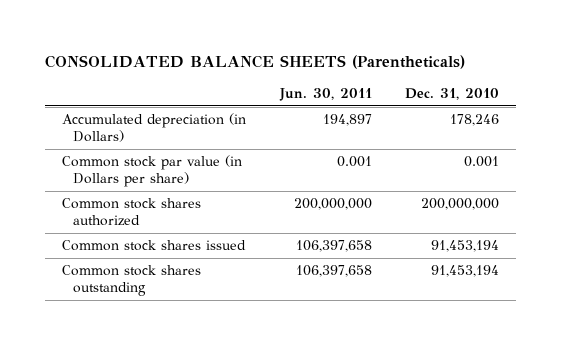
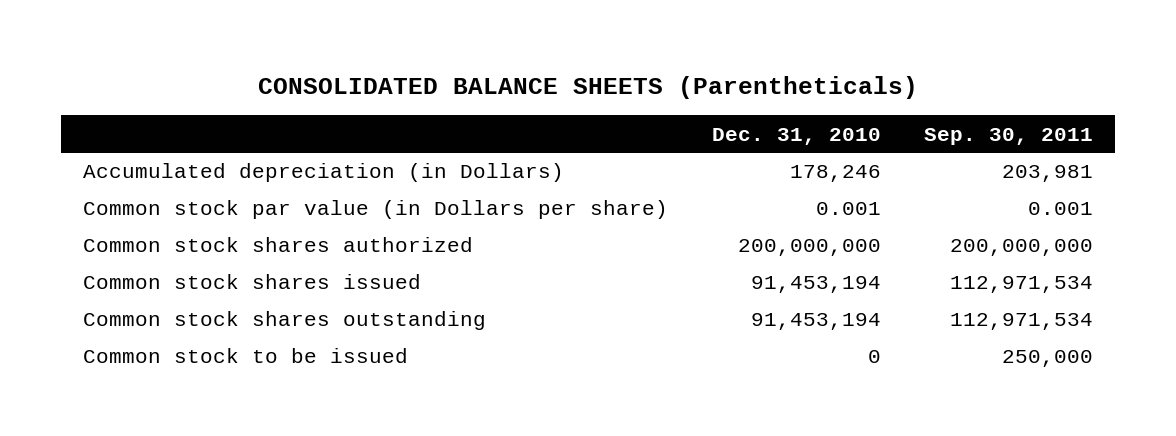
- | Jun. 30, 2011 | Dec. 31, 2010
+ | Dec. 31, 2010 | Sep. 30, 2011
+ Common stock to be issued | 0 | 250,000

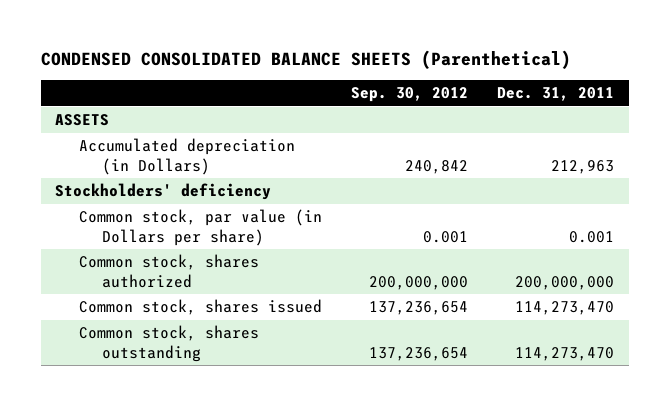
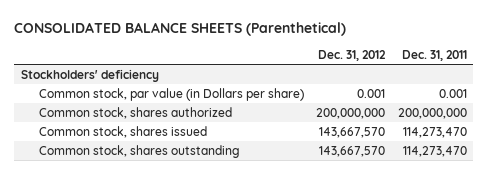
- CONDENSED CONSOLIDATED BALANCE SHEETS (Parenthetical)
+ CONSOLIDATED BALANCE SHEETS (Parenthetical)
- | Sep. 30, 2012 | Dec. 31, 2011
+ | Dec. 31, 2012 | Dec. 31, 2011
- ASSETS
- Accumulated depreciation (in Dollars) | 240,842 | 212,963

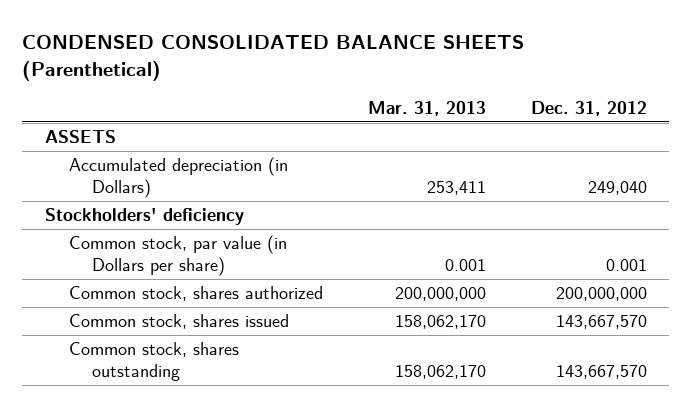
- CONSOLIDATED BALANCE SHEETS (Parenthetical)
+ CONDENSED CONSOLIDATED BALANCE SHEETS (Parenthetical)
- | Dec. 31, 2012 | Dec. 31, 2011
+ | Mar. 31, 2013 | Dec. 31, 2012
+ ASSETS
+ Accumulated depreciation (in Dollars) | 253,411 | 249,040

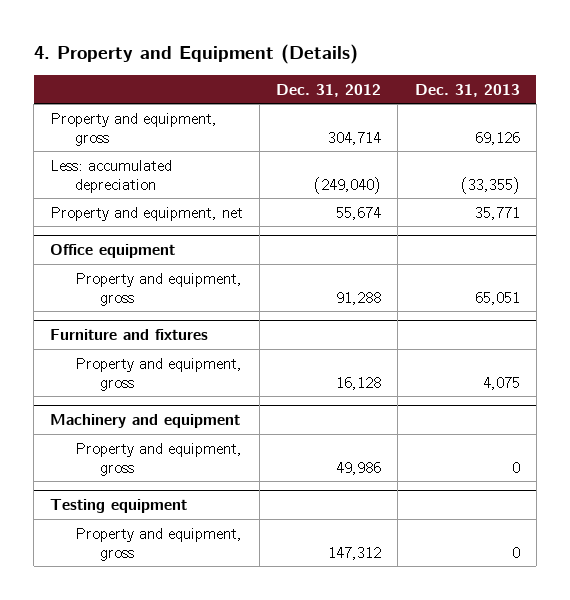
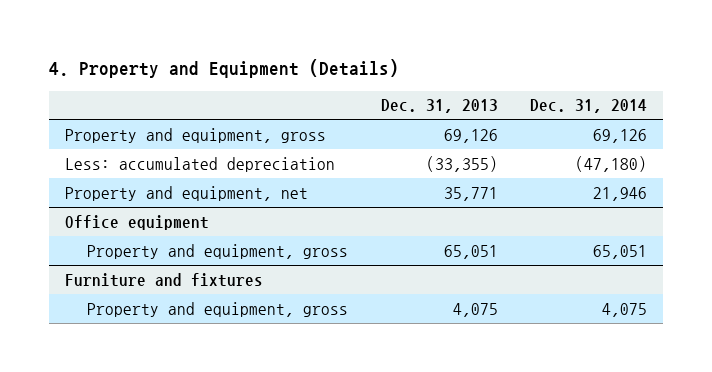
- | Dec. 31, 2012 | Dec. 31, 2013
+ | Dec. 31, 2013 | Dec. 31, 2014
- Machinery and equipment
- Property and equipment, gross | 49,986 | 0
- Testing equipment
- Property and equipment, gross | 147,312 | 0

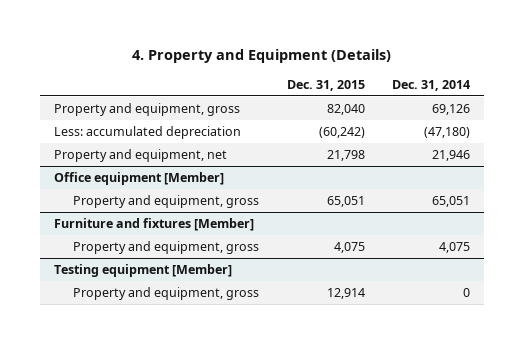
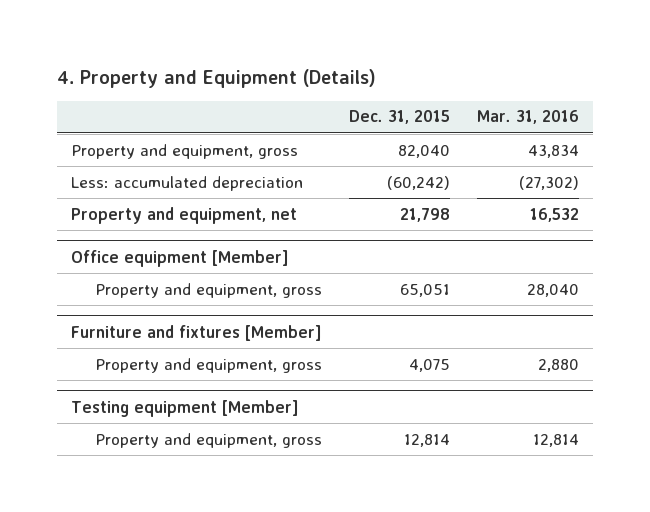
- | Dec. 31, 2015 | Dec. 31, 2014
+ | Dec. 31, 2015 | Mar. 31, 2016
@ Testing equipment [Member]
- Property and equipment, gross | 12,914 | 0
+ Property and equipment, gross | 12,814 | 12,814

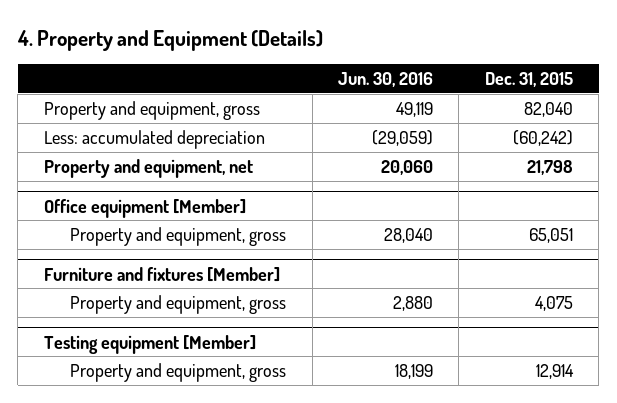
- | Dec. 31, 2015 | Mar. 31, 2016
+ | Jun. 30, 2016 | Dec. 31, 2015
@ Testing equipment [Member]
- Property and equipment, gross | 12,814 | 12,814
+ Property and equipment, gross | 18,199 | 12,914

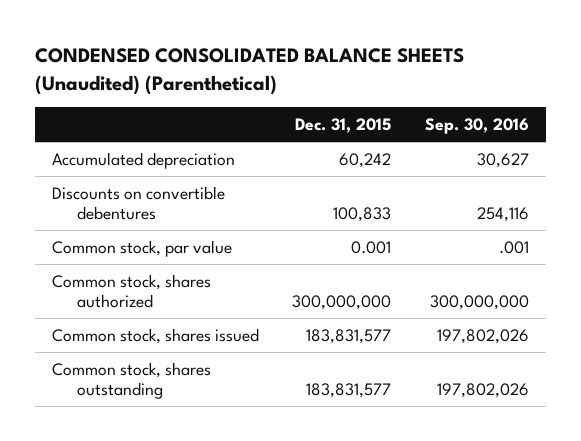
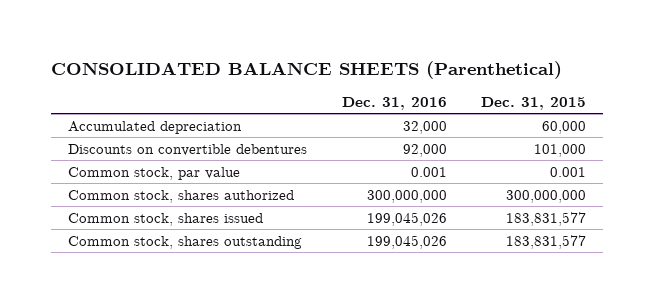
- CONDENSED CONSOLIDATED BALANCE SHEETS (Unaudited) (Parenthetical)
+ CONSOLIDATED BALANCE SHEETS (Parenthetical)
- | Dec. 31, 2015 | Sep. 30, 2016
+ | Dec. 31, 2016 | Dec. 31, 2015
- Accumulated depreciation | 60,242 | 30,627
- Discounts on convertible debentures | 100,833 | 254,116
+ Accumulated depreciation | 32,000 | 60,000
+ Discounts on convertible debentures | 92,000 | 101,000

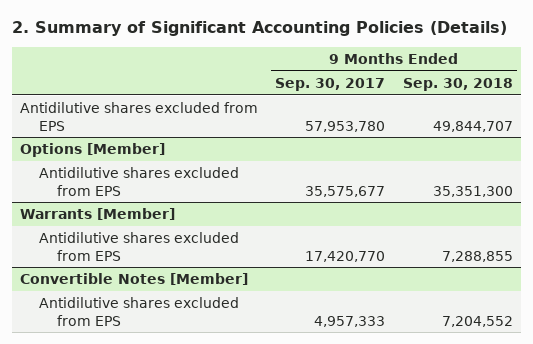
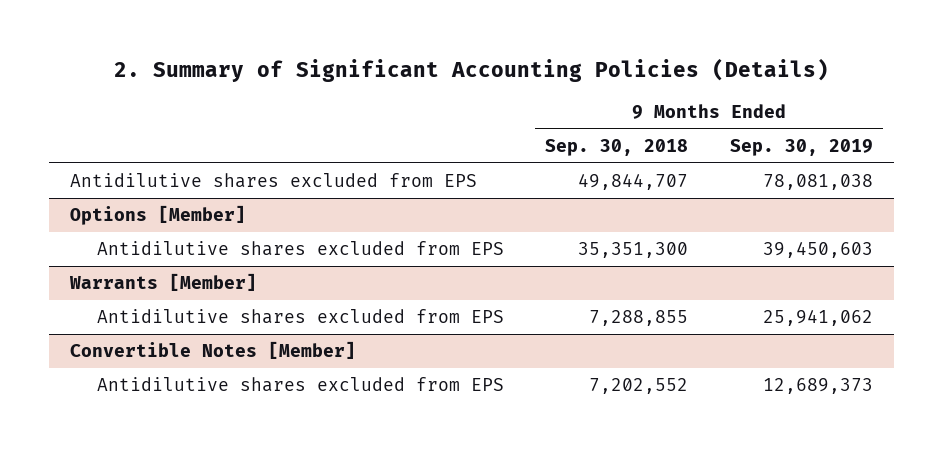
- | 9 Months Ended Sep. 30, 2017 | 9 Months Ended Sep. 30, 2018
+ | 9 Months Ended Sep. 30, 2018 | 9 Months Ended Sep. 30, 2019
@ Convertible Notes [Member]
- Antidilutive shares excluded from EPS | 4,957,333 | 7,204,552
+ Antidilutive shares excluded from EPS | 7,202,552 | 12,689,373

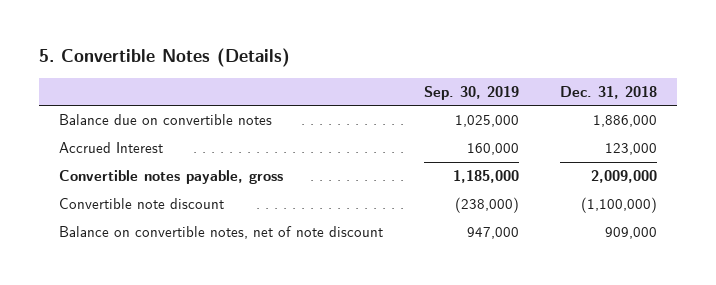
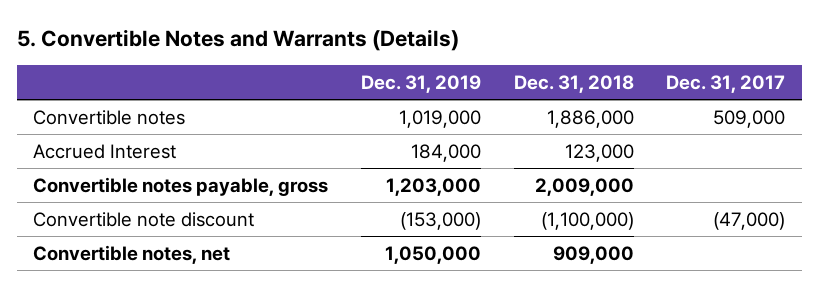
- 5. Convertible Notes (Details)
+ 5. Convertible Notes and Warrants (Details)
- | Sep. 30, 2019 | Dec. 31, 2018
+ | Dec. 31, 2019 | Dec. 31, 2018 | Dec. 31, 2017
- Balance due on convertible notes | 1,025,000 | 1,886,000
+ Convertible notes | 1,019,000 | 1,886,000 | 509,000
- Balance on convertible notes, net of note discount | 947,000 | 909,000
+ Convertible notes, net | 1,050,000 | 909,000 |

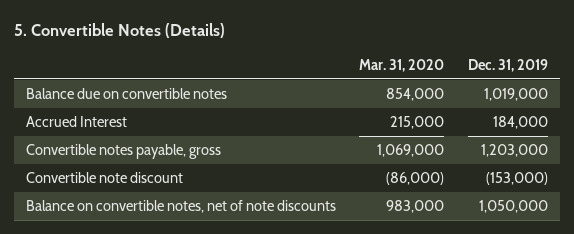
- 5. Convertible Notes and Warrants (Details)
+ 5. Convertible Notes (Details)
- | Dec. 31, 2019 | Dec. 31, 2018 | Dec. 31, 2017
+ | Mar. 31, 2020 | Dec. 31, 2019
- Convertible notes | 1,019,000 | 1,886,000 | 509,000
+ Balance due on convertible notes | 854,000 | 1,019,000
- Convertible notes, net | 1,050,000 | 909,000 |
+ Balance on convertible notes, net of note discounts | 983,000 | 1,050,000

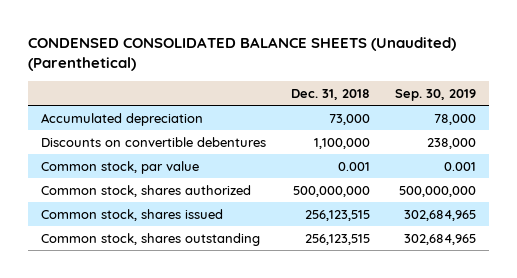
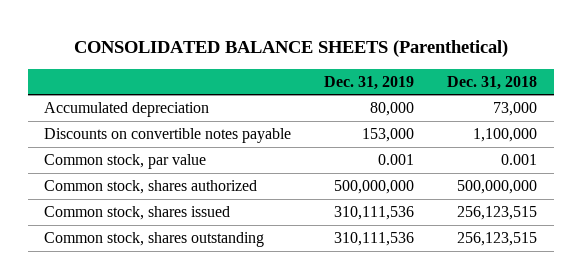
- CONDENSED CONSOLIDATED BALANCE SHEETS (Unaudited) (Parenthetical)
+ CONSOLIDATED BALANCE SHEETS (Parenthetical)
- | Dec. 31, 2018 | Sep. 30, 2019
+ | Dec. 31, 2019 | Dec. 31, 2018
- Discounts on convertible debentures | 1,100,000 | 238,000
+ Discounts on convertible notes payable | 153,000 | 1,100,000

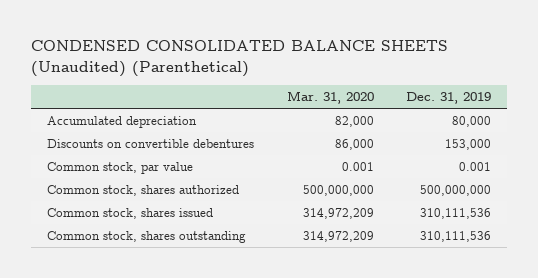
- CONSOLIDATED BALANCE SHEETS (Parenthetical)
+ CONDENSED CONSOLIDATED BALANCE SHEETS (Unaudited) (Parenthetical)
- | Dec. 31, 2019 | Dec. 31, 2018
+ | Mar. 31, 2020 | Dec. 31, 2019
- Discounts on convertible notes payable | 153,000 | 1,100,000
+ Discounts on convertible debentures | 86,000 | 153,000

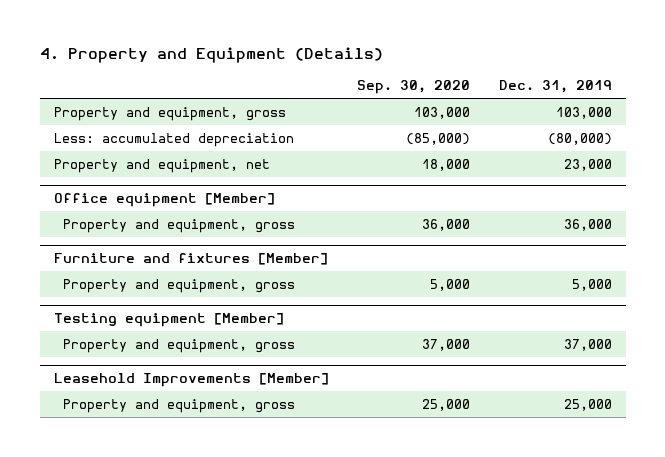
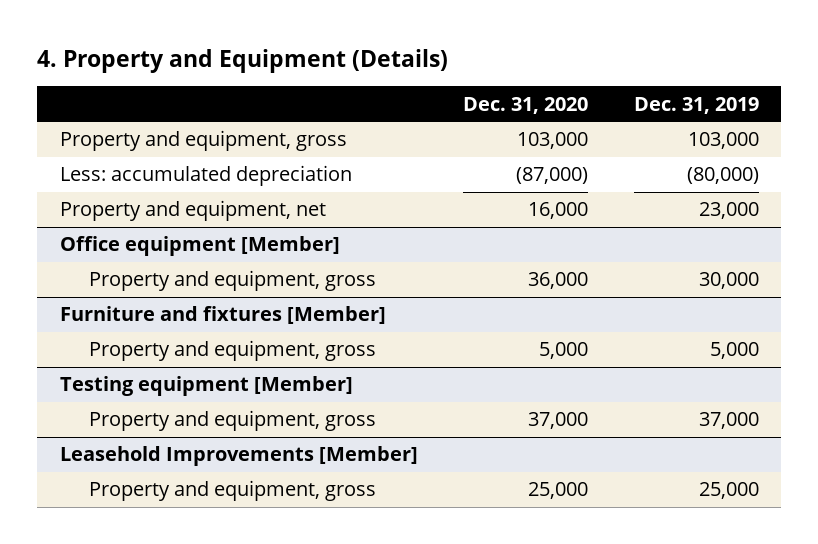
- | Sep. 30, 2020 | Dec. 31, 2019
+ | Dec. 31, 2020 | Dec. 31, 2019
@ Office equipment [Member]
- Property and equipment, gross | 36,000 | 36,000
+ Property and equipment, gross | 36,000 | 30,000

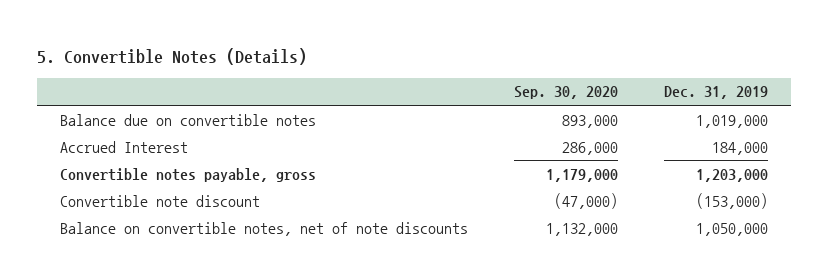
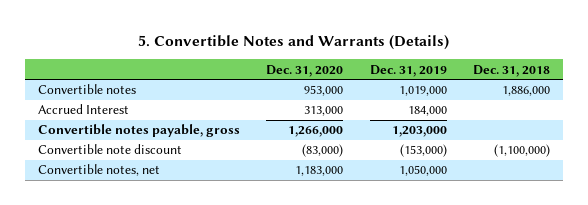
- 5. Convertible Notes (Details)
+ 5. Convertible Notes and Warrants (Details)
- | Sep. 30, 2020 | Dec. 31, 2019
+ | Dec. 31, 2020 | Dec. 31, 2019 | Dec. 31, 2018
- Balance due on convertible notes | 893,000 | 1,019,000
+ Convertible notes | 953,000 | 1,019,000 | 1,886,000
- Balance on convertible notes, net of note discounts | 1,132,000 | 1,050,000
+ Convertible notes, net | 1,183,000 | 1,050,000 |

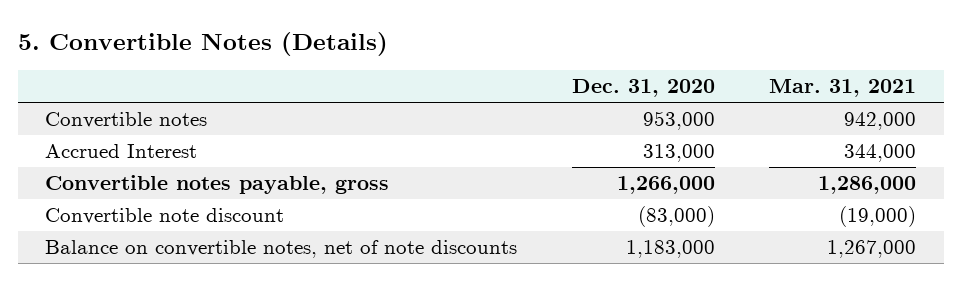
- 5. Convertible Notes and Warrants (Details)
+ 5. Convertible Notes (Details)
- | Dec. 31, 2020 | Dec. 31, 2019 | Dec. 31, 2018
+ | Dec. 31, 2020 | Mar. 31, 2021
- Convertible notes, net | 1,183,000 | 1,050,000 |
+ Balance on convertible notes, net of note discounts | 1,183,000 | 1,267,000

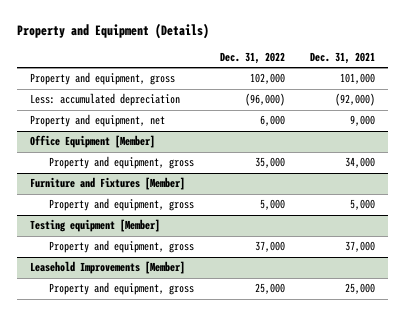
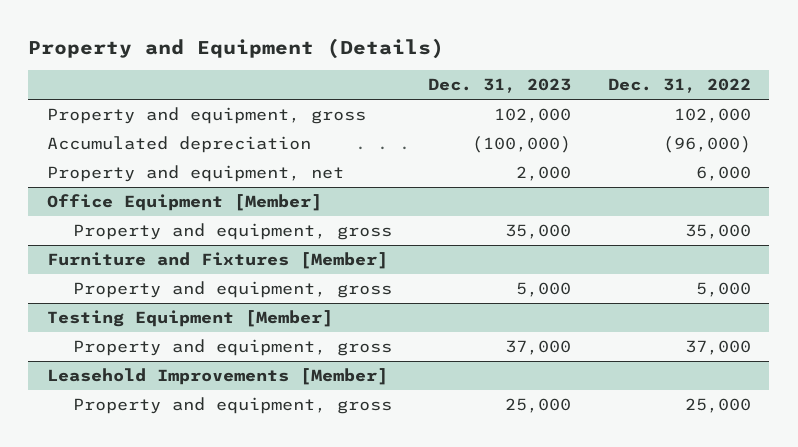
- | Dec. 31, 2022 | Dec. 31, 2021
+ | Dec. 31, 2023 | Dec. 31, 2022
- Less: accumulated depreciation | (96,000) | (92,000)
+ Accumulated depreciation | (100,000) | (96,000)
- Testing equipment [Member]
+ Testing Equipment [Member]

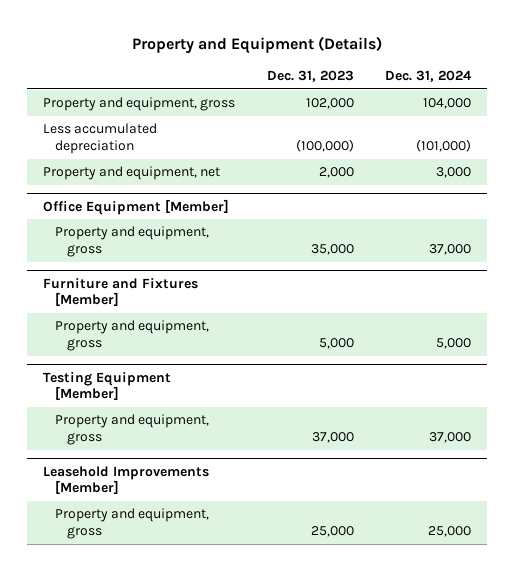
- | Dec. 31, 2023 | Dec. 31, 2022
+ | Dec. 31, 2023 | Dec. 31, 2024
- Accumulated depreciation | (100,000) | (96,000)
+ Less accumulated depreciation | (100,000) | (101,000)

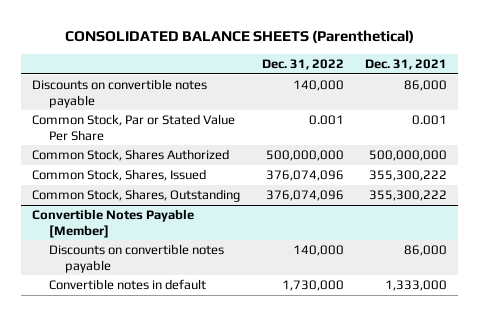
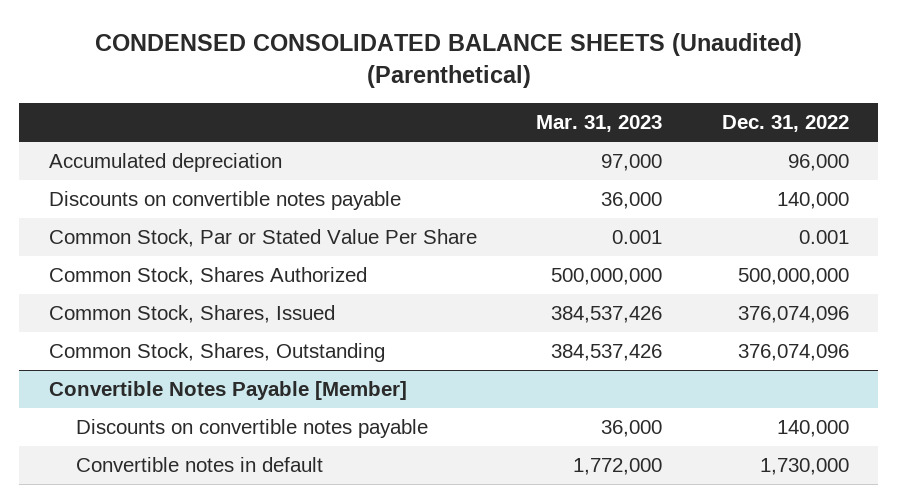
- CONSOLIDATED BALANCE SHEETS (Parenthetical)
+ CONDENSED CONSOLIDATED BALANCE SHEETS (Unaudited) (Parenthetical)
- | Dec. 31, 2022 | Dec. 31, 2021
+ | Mar. 31, 2023 | Dec. 31, 2022
+ Accumulated depreciation | 97,000 | 96,000

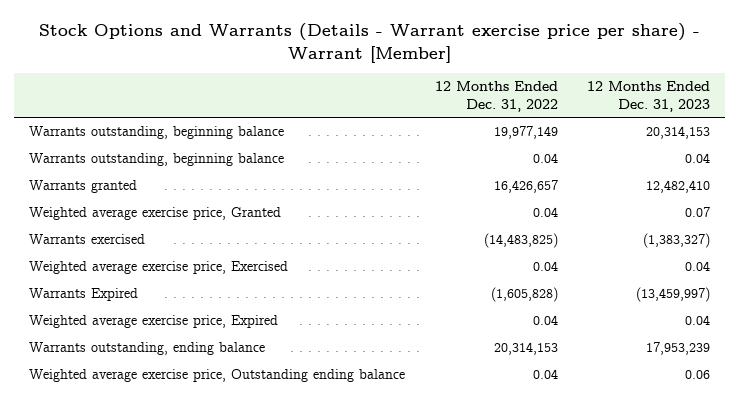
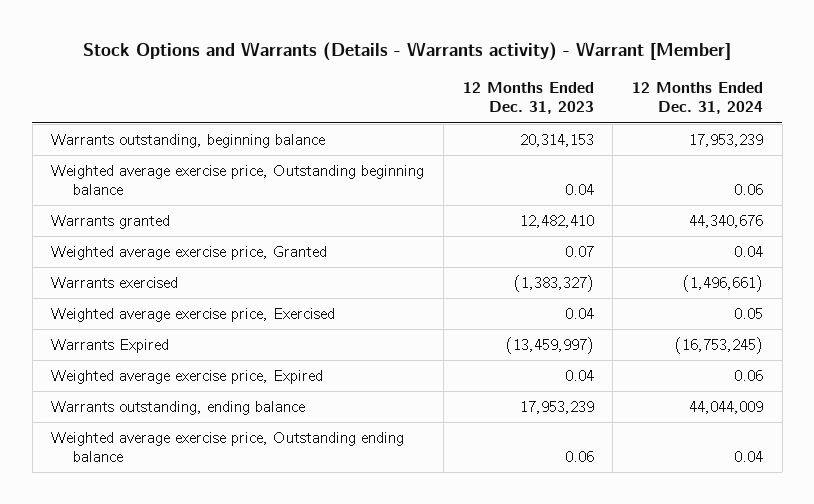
- Stock Options and Warrants (Details - Warrant exercise price per share) - Warrant [Member]
+ Stock Options and Warrants (Details - Warrants activity) - Warrant [Member]
- | 12 Months Ended Dec. 31, 2022 | 12 Months Ended Dec. 31, 2023
+ | 12 Months Ended Dec. 31, 2023 | 12 Months Ended Dec. 31, 2024
- Warrants outstanding, beginning balance | 0.04 | 0.04
+ Weighted average exercise price, Outstanding beginning balance | 0.04 | 0.06

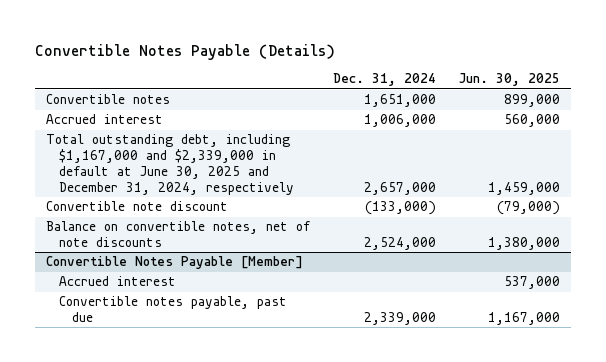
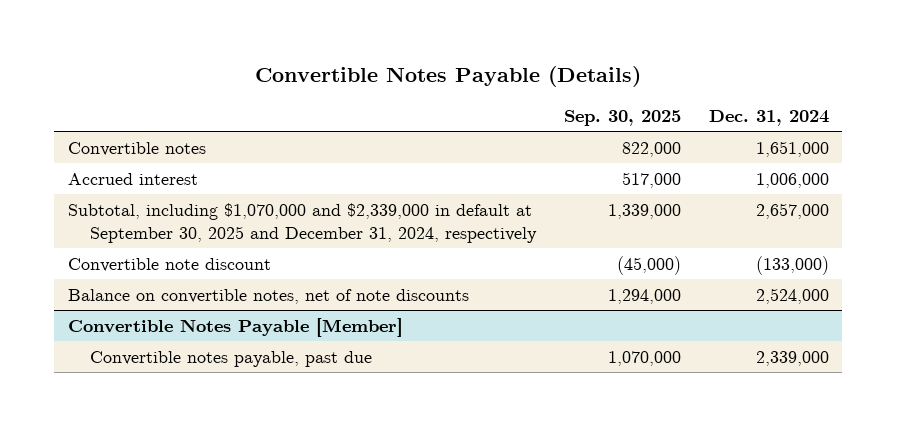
- | Dec. 31, 2024 | Jun. 30, 2025
+ | Sep. 30, 2025 | Dec. 31, 2024
- Total outstanding debt, including $1,167,000 and $2,339,000 in default at June 30, 2025 and December 31, 2024, respectively | 2,657,000 | 1,459,000
+ Subtotal, including $1,070,000 and $2,339,000 in default at September 30, 2025 and December 31, 2024, respectively | 1,339,000 | 2,657,000
@ Convertible Notes Payable [Member]
- Accrued interest | | 537,000

